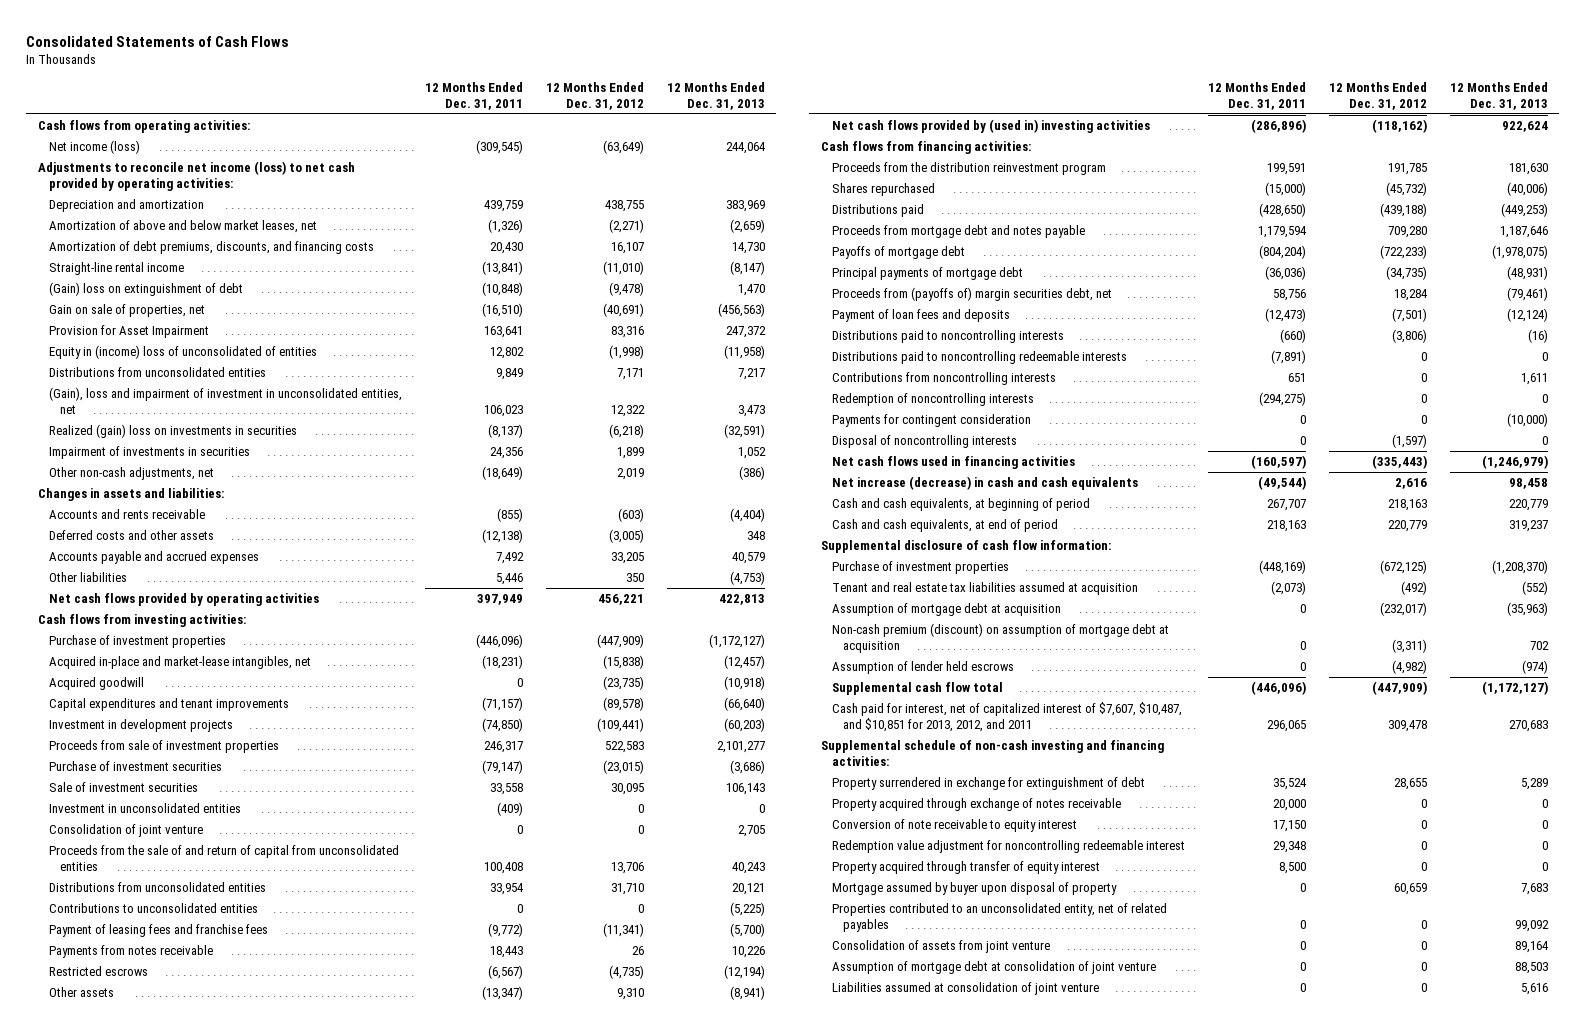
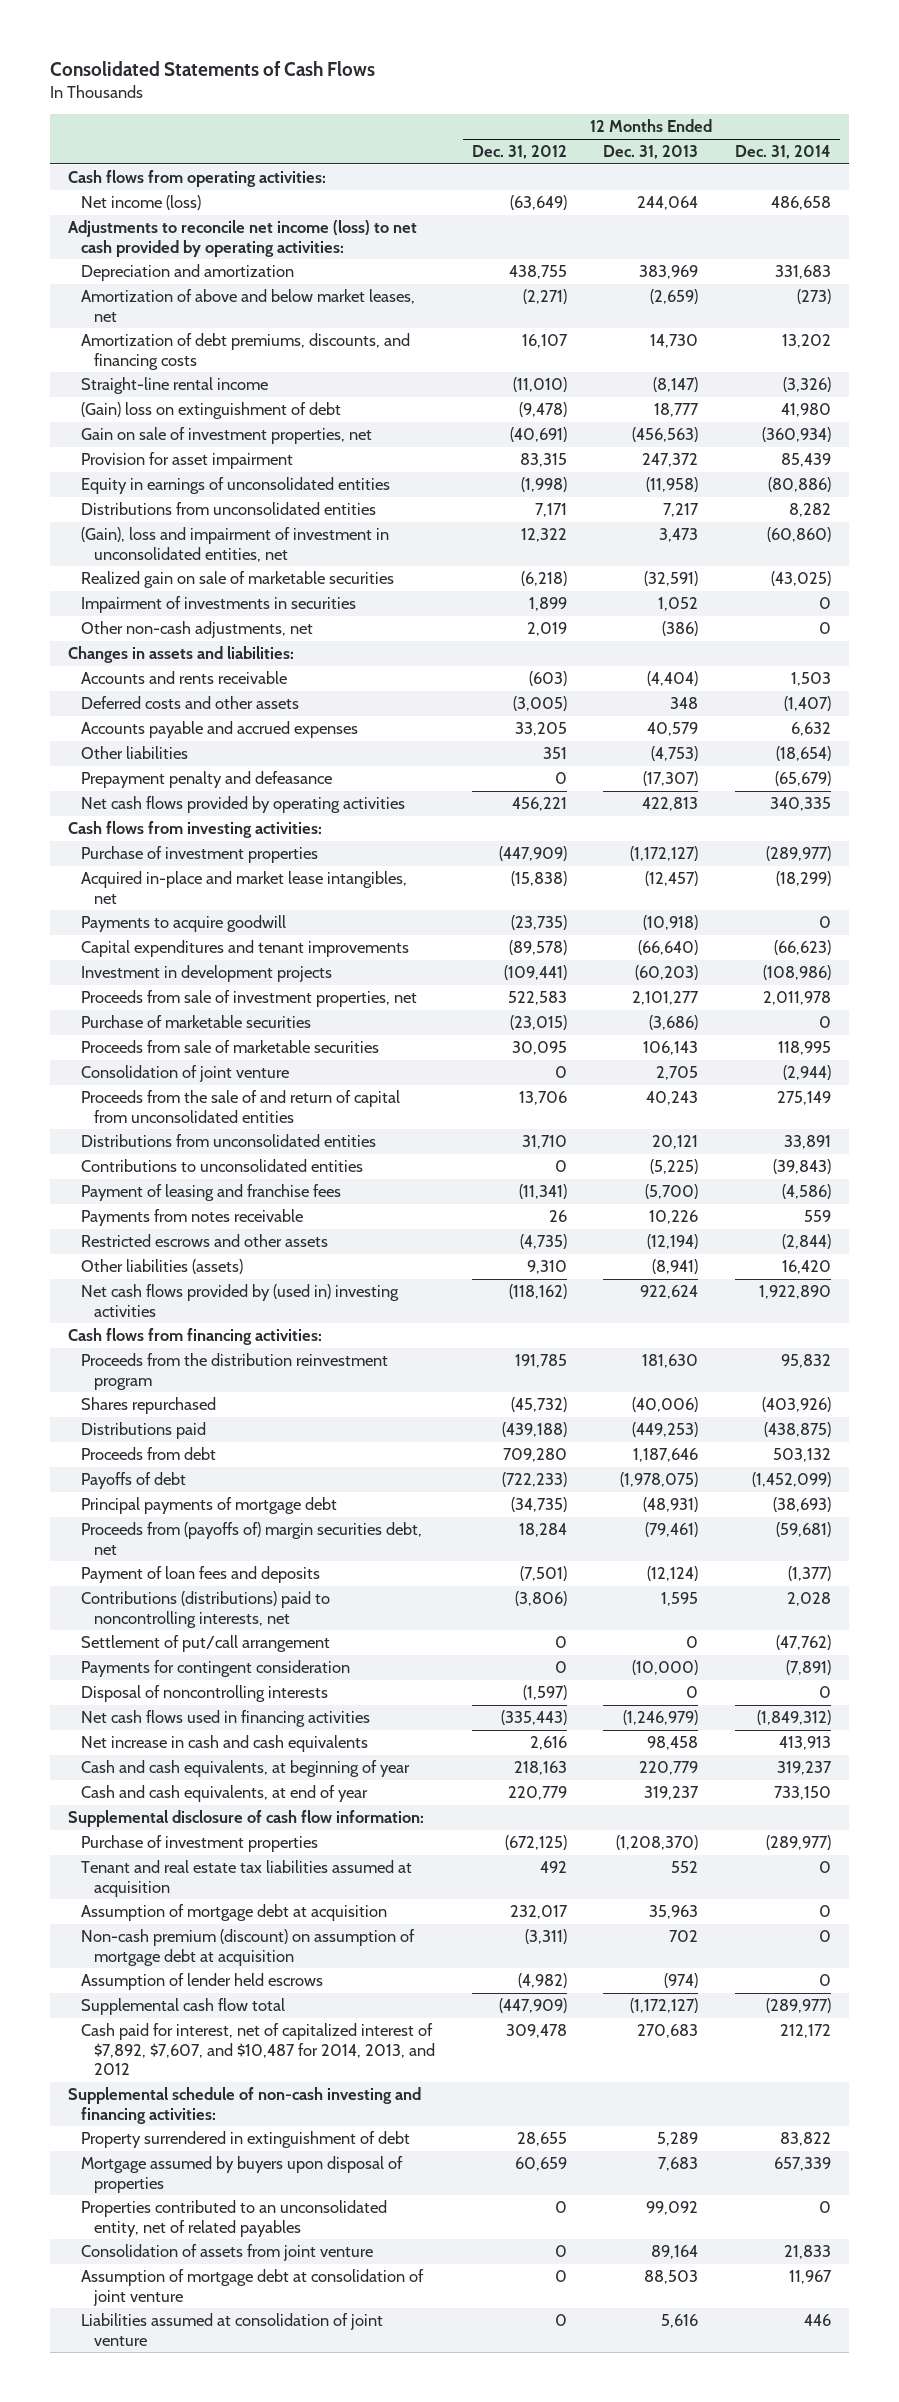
- | 12 Months Ended Dec. 31, 2011 | 12 Months Ended Dec. 31, 2012 | 12 Months Ended Dec. 31, 2013
+ | 12 Months Ended Dec. 31, 2012 | 12 Months Ended Dec. 31, 2013 | 12 Months Ended Dec. 31, 2014
- (Gain) loss on extinguishment of debt | (10,848) | (9,478) | 1,470
- Gain on sale of properties, net | (16,510) | (40,691) | (456,563)
- Provision for Asset Impairment | 163,641 | 83,316 | 247,372
- Equity in (income) loss of unconsolidated of entities | 12,802 | (1,998) | (11,958)
+ (Gain) loss on extinguishment of debt | (9,478) | 18,777 | 41,980
+ Gain on sale of investment properties, net | (40,691) | (456,563) | (360,934)
+ Provision for asset impairment | 83,315 | 247,372 | 85,439
+ Equity in earnings of unconsolidated entities | (1,998) | (11,958) | (80,886)
- Realized (gain) loss on investments in securities | (8,137) | (6,218) | (32,591)
+ Realized gain on sale of marketable securities | (6,218) | (32,591) | (43,025)
- Other liabilities | 5,446 | 350 | (4,753)
+ Other liabilities | 351 | (4,753) | (18,654)
+ Prepayment penalty and defeasance | 0 | (17,307) | (65,679)
- Acquired in-place and market-lease intangibles, net | (18,231) | (15,838) | (12,457)
- Acquired goodwill | 0 | (23,735) | (10,918)
+ Acquired in-place and market lease intangibles, net | (15,838) | (12,457) | (18,299)
+ Payments to acquire goodwill | (23,735) | (10,918) | 0
- Proceeds from sale of investment properties | 246,317 | 522,583 | 2,101,277
- Purchase of investment securities | (79,147) | (23,015) | (3,686)
- Sale of investment securities | 33,558 | 30,095 | 106,143
- Investment in unconsolidated entities | (409) | 0 | 0
+ Proceeds from sale of investment properties, net | 522,583 | 2,101,277 | 2,011,978
+ Purchase of marketable securities | (23,015) | (3,686) | 0
+ Proceeds from sale of marketable securities | 30,095 | 106,143 | 118,995
- Payment of leasing fees and franchise fees | (9,772) | (11,341) | (5,700)
+ Payment of leasing and franchise fees | (11,341) | (5,700) | (4,586)
- Restricted escrows | (6,567) | (4,735) | (12,194)
- Other assets | (13,347) | 9,310 | (8,941)
+ Restricted escrows and other assets | (4,735) | (12,194) | (2,844)
+ Other liabilities (assets) | 9,310 | (8,941) | 16,420
- Proceeds from mortgage debt and notes payable | 1,179,594 | 709,280 | 1,187,646
- Payoffs of mortgage debt | (804,204) | (722,233) | (1,978,075)
+ Proceeds from debt | 709,280 | 1,187,646 | 503,132
+ Payoffs of debt | (722,233) | (1,978,075) | (1,452,099)
- Distributions paid to noncontrolling interests | (660) | (3,806) | (16)
- Distributions paid to noncontrolling redeemable interests | (7,891) | 0 | 0
- Contributions from noncontrolling interests | 651 | 0 | 1,611
- Redemption of noncontrolling interests | (294,275) | 0 | 0
+ Contributions (distributions) paid to noncontrolling interests, net | (3,806) | 1,595 | 2,028
+ Settlement of put/call arrangement | 0 | 0 | (47,762)
- Net increase (decrease) in cash and cash equivalents | (49,544) | 2,616 | 98,458
- Cash and cash equivalents, at beginning of period | 267,707 | 218,163 | 220,779
- Cash and cash equivalents, at end of period | 218,163 | 220,779 | 319,237
+ Net increase in cash and cash equivalents | 2,616 | 98,458 | 413,913
+ Cash and cash equivalents, at beginning of year | 218,163 | 220,779 | 319,237
+ Cash and cash equivalents, at end of year | 220,779 | 319,237 | 733,150
- Tenant and real estate tax liabilities assumed at acquisition | (2,073) | (492) | (552)
- Assumption of mortgage debt at acquisition | 0 | (232,017) | (35,963)
+ Tenant and real estate tax liabilities assumed at acquisition | 492 | 552 | 0
+ Assumption of mortgage debt at acquisition | 232,017 | 35,963 | 0
- Cash paid for interest, net of capitalized interest of $7,607, $10,487, and $10,851 for 2013, 2012, and 2011 | 296,065 | 309,478 | 270,683
+ Cash paid for interest, net of capitalized interest of $7,892, $7,607, and $10,487 for 2014, 2013, and 2012 | 309,478 | 270,683 | 212,172
- Property surrendered in exchange for extinguishment of debt | 35,524 | 28,655 | 5,289
- Property acquired through exchange of notes receivable | 20,000 | 0 | 0
- Conversion of note receivable to equity interest | 17,150 | 0 | 0
- Redemption value adjustment for noncontrolling redeemable interest | 29,348 | 0 | 0
- Property acquired through transfer of equity interest | 8,500 | 0 | 0
- Mortgage assumed by buyer upon disposal of property | 0 | 60,659 | 7,683
+ Property surrendered in extinguishment of debt | 28,655 | 5,289 | 83,822
+ Mortgage assumed by buyers upon disposal of properties | 60,659 | 7,683 | 657,339

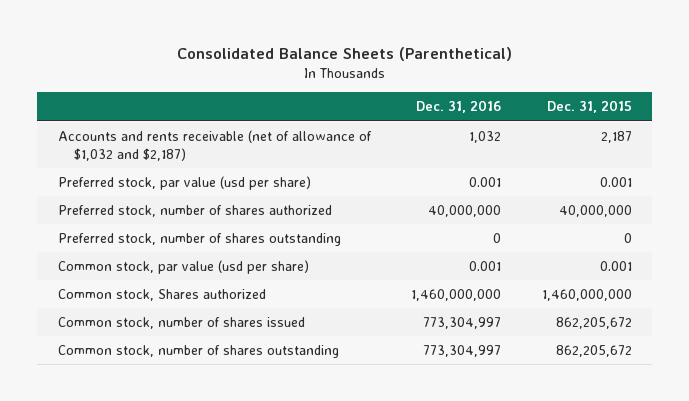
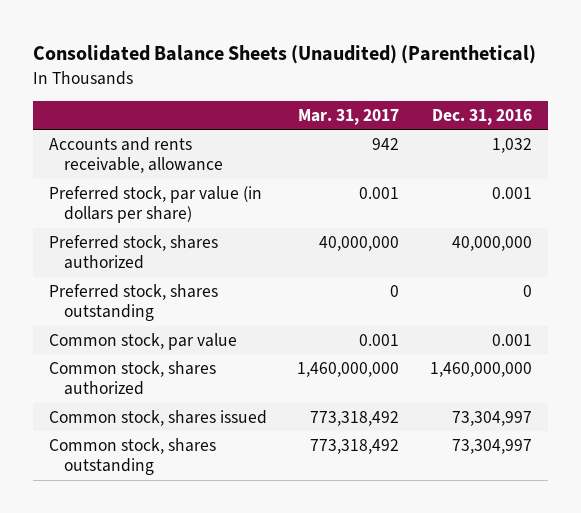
- Consolidated Balance Sheets (Parenthetical)
+ Consolidated Balance Sheets (Unaudited) (Parenthetical)
- | Dec. 31, 2016 | Dec. 31, 2015
+ | Mar. 31, 2017 | Dec. 31, 2016
- Accounts and rents receivable (net of allowance of $1,032 and $2,187) | 1,032 | 2,187
- Preferred stock, par value (usd per share) | 0.001 | 0.001
- Preferred stock, number of shares authorized | 40,000,000 | 40,000,000
- Preferred stock, number of shares outstanding | 0 | 0
- Common stock, par value (usd per share) | 0.001 | 0.001
- Common stock, Shares authorized | 1,460,000,000 | 1,460,000,000
- Common stock, number of shares issued | 773,304,997 | 862,205,672
- Common stock, number of shares outstanding | 773,304,997 | 862,205,672
+ Accounts and rents receivable, allowance | 942 | 1,032
+ Preferred stock, par value (in dollars per share) | 0.001 | 0.001
+ Preferred stock, shares authorized | 40,000,000 | 40,000,000
+ Preferred stock, shares outstanding | 0 | 0
+ Common stock, par value | 0.001 | 0.001
+ Common stock, shares authorized | 1,460,000,000 | 1,460,000,000
+ Common stock, shares issued | 773,318,492 | 73,304,997
+ Common stock, shares outstanding | 773,318,492 | 73,304,997

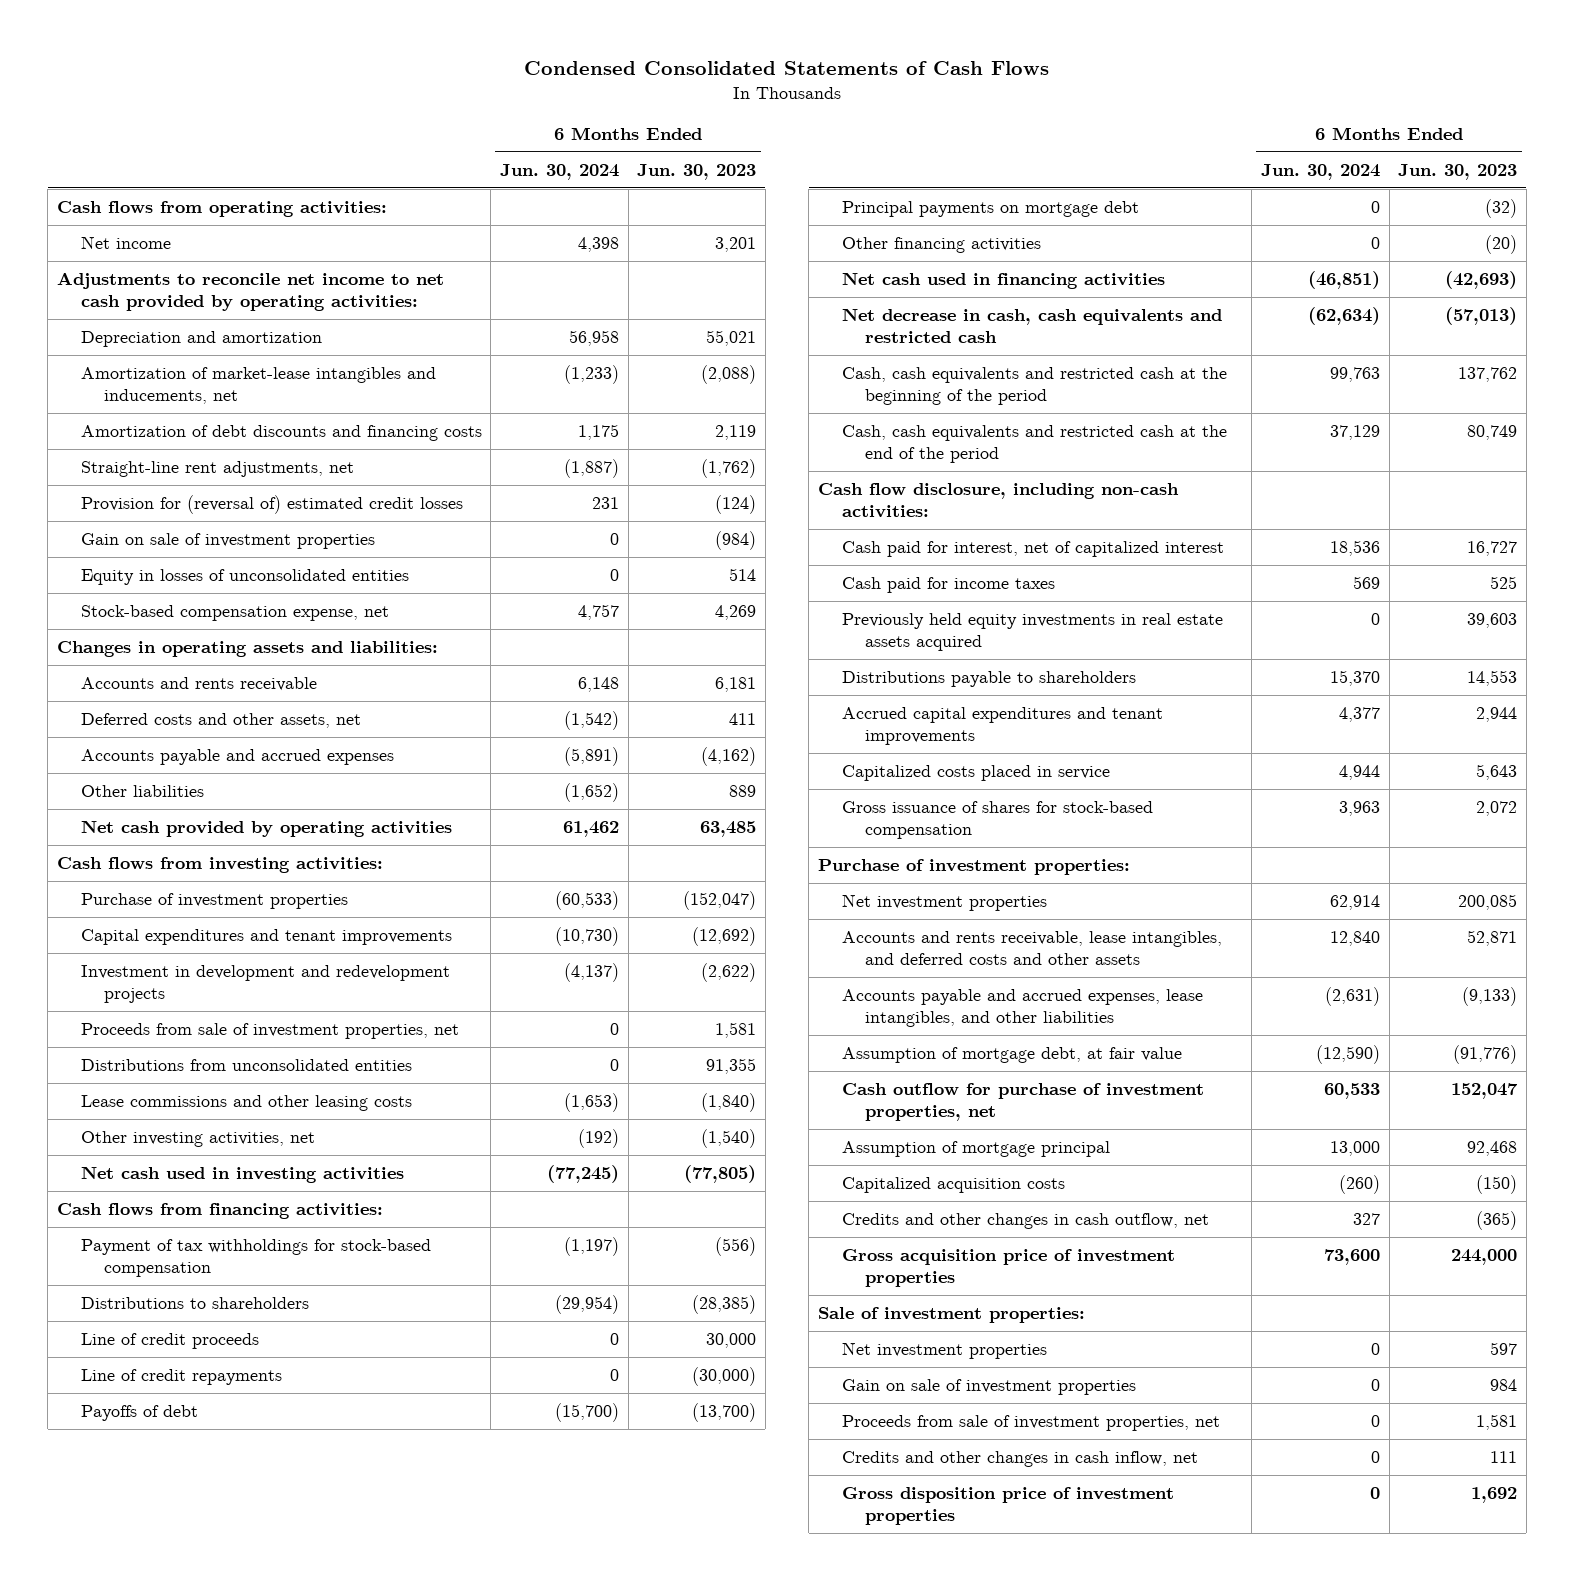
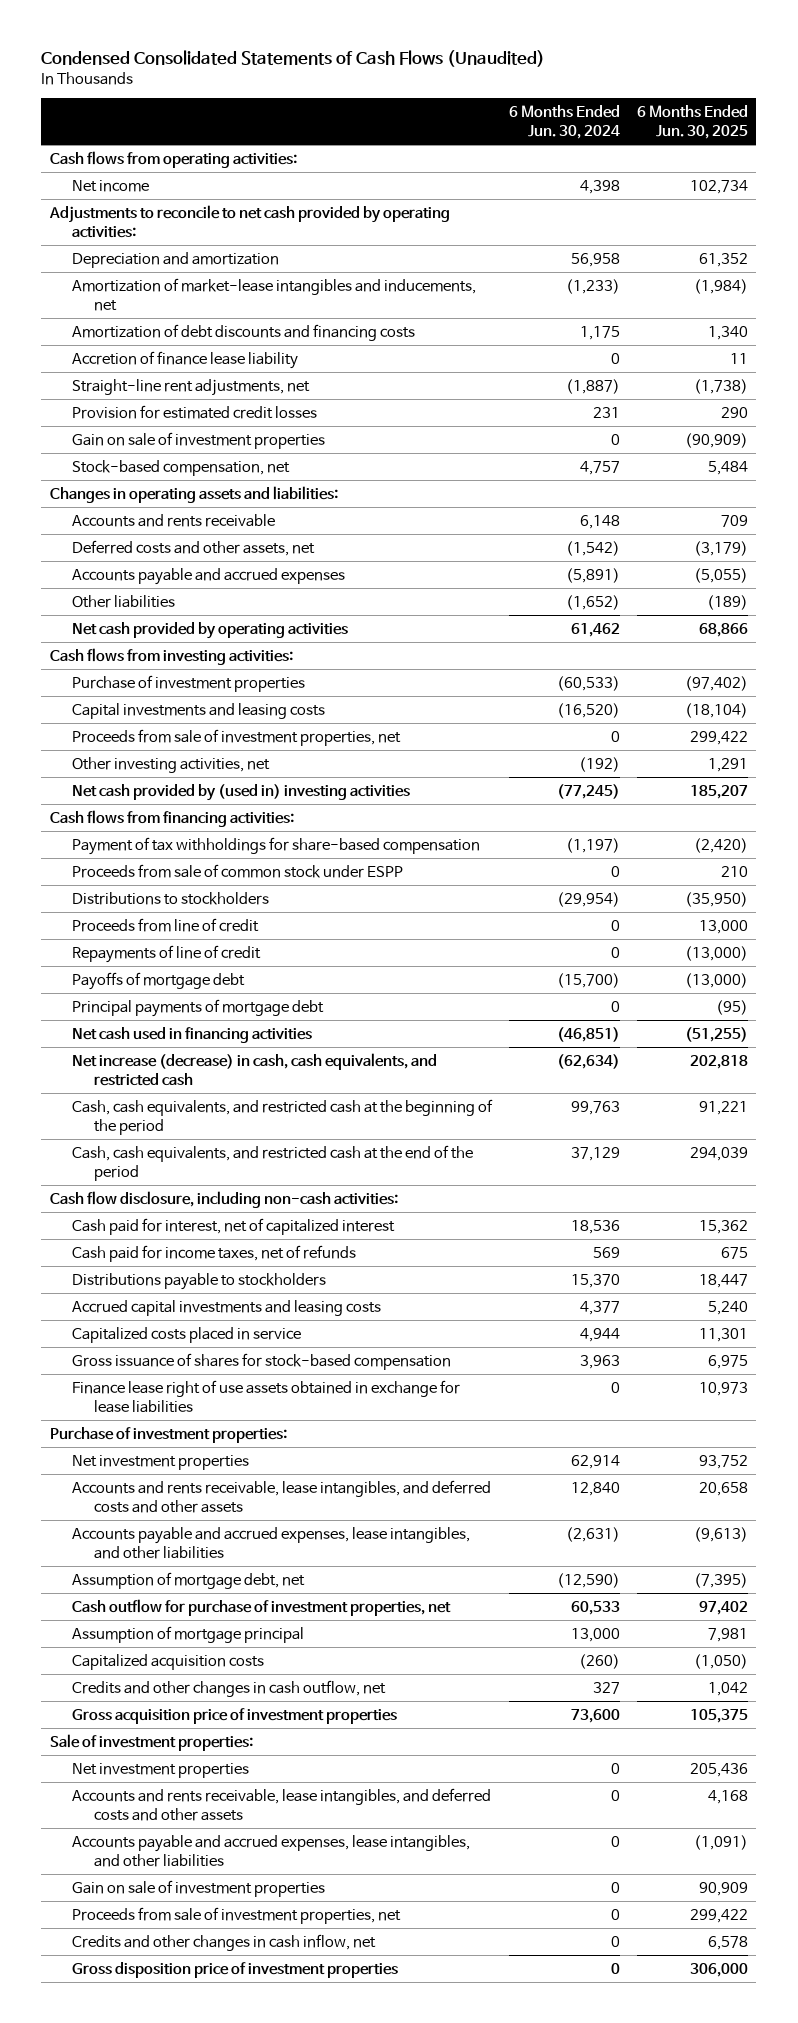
- Condensed Consolidated Statements of Cash Flows
+ Condensed Consolidated Statements of Cash Flows (Unaudited)
- | 6 Months Ended Jun. 30, 2024 | 6 Months Ended Jun. 30, 2023
+ | 6 Months Ended Jun. 30, 2024 | 6 Months Ended Jun. 30, 2025
- Adjustments to reconcile net income to net cash provided by operating activities:
+ Adjustments to reconcile to net cash provided by operating activities:
+ Accretion of finance lease liability | 0 | 11
- Provision for (reversal of) estimated credit losses | 231 | (124)
+ Provision for estimated credit losses | 231 | 290
- Equity in losses of unconsolidated entities | 0 | 514
- Stock-based compensation expense, net | 4,757 | 4,269
+ Stock-based compensation, net | 4,757 | 5,484
- Capital expenditures and tenant improvements | (10,730) | (12,692)
- Investment in development and redevelopment projects | (4,137) | (2,622)
+ Capital investments and leasing costs | (16,520) | (18,104)
- Distributions from unconsolidated entities | 0 | 91,355
- Lease commissions and other leasing costs | (1,653) | (1,840)
- Net cash used in investing activities | (77,245) | (77,805)
+ Net cash provided by (used in) investing activities | (77,245) | 185,207
- Payment of tax withholdings for stock-based compensation | (1,197) | (556)
- Distributions to shareholders | (29,954) | (28,385)
- Line of credit proceeds | 0 | 30,000
- Line of credit repayments | 0 | (30,000)
- Payoffs of debt | (15,700) | (13,700)
- Principal payments on mortgage debt | 0 | (32)
- Other financing activities | 0 | (20)
+ Payment of tax withholdings for share-based compensation | (1,197) | (2,420)
+ Proceeds from sale of common stock under ESPP | 0 | 210
+ Distributions to stockholders | (29,954) | (35,950)
+ Proceeds from line of credit | 0 | 13,000
+ Repayments of line of credit | 0 | (13,000)
+ Payoffs of mortgage debt | (15,700) | (13,000)
+ Principal payments of mortgage debt | 0 | (95)
- Net decrease in cash, cash equivalents and restricted cash | (62,634) | (57,013)
- Cash, cash equivalents and restricted cash at the beginning of the period | 99,763 | 137,762
- Cash, cash equivalents and restricted cash at the end of the period | 37,129 | 80,749
+ Net increase (decrease) in cash, cash equivalents, and restricted cash | (62,634) | 202,818
+ Cash, cash equivalents, and restricted cash at the beginning of the period | 99,763 | 91,221
+ Cash, cash equivalents, and restricted cash at the end of the period | 37,129 | 294,039
- Cash paid for income taxes | 569 | 525
- Previously held equity investments in real estate assets acquired | 0 | 39,603
- Distributions payable to shareholders | 15,370 | 14,553
- Accrued capital expenditures and tenant improvements | 4,377 | 2,944
+ Cash paid for income taxes, net of refunds | 569 | 675
+ Distributions payable to stockholders | 15,370 | 18,447
+ Accrued capital investments and leasing costs | 4,377 | 5,240
+ Finance lease right of use assets obtained in exchange for lease liabilities | 0 | 10,973
- Assumption of mortgage debt, at fair value | (12,590) | (91,776)
+ Assumption of mortgage debt, net | (12,590) | (7,395)
+ Accounts and rents receivable, lease intangibles, and deferred costs and other assets | 0 | 4,168
+ Accounts payable and accrued expenses, lease intangibles, and other liabilities | 0 | (1,091)

